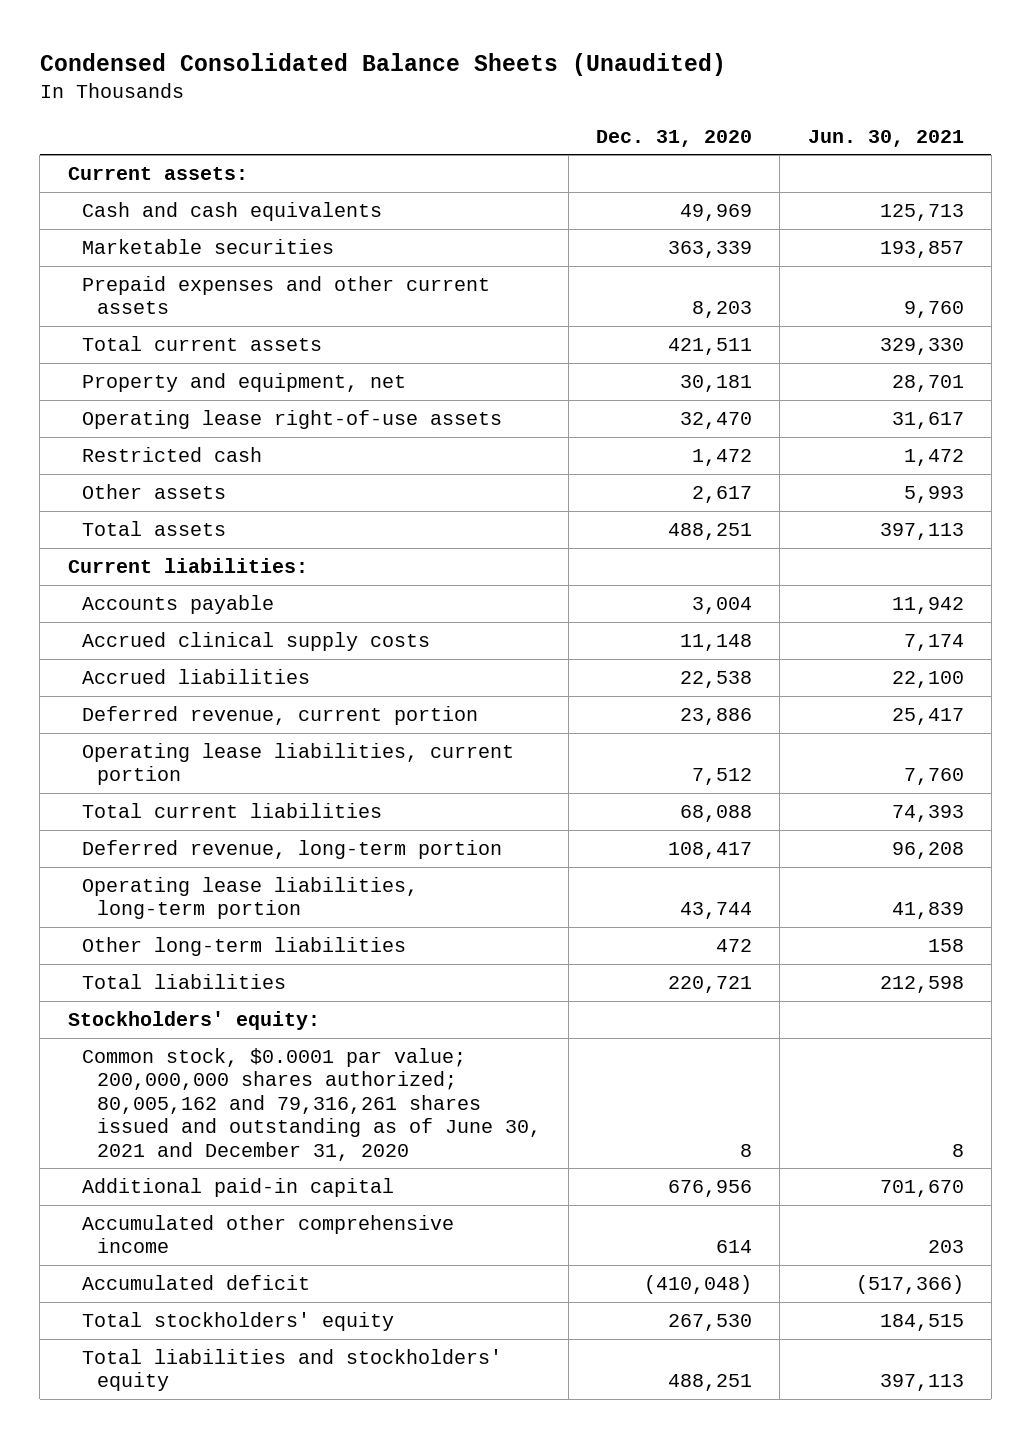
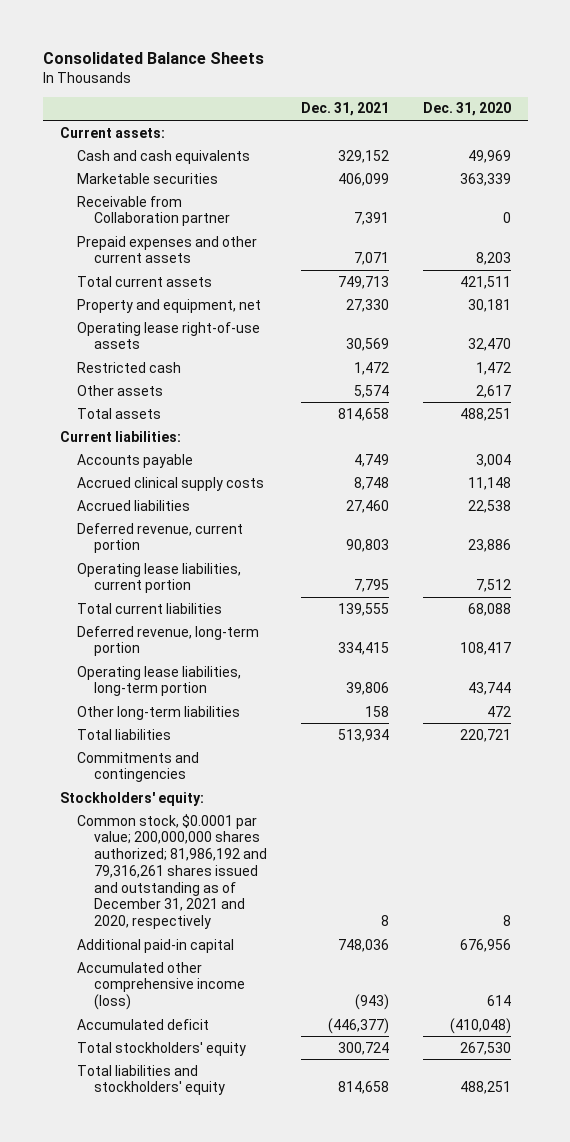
- Condensed Consolidated Balance Sheets (Unaudited)
+ Consolidated Balance Sheets
- | Dec. 31, 2020 | Jun. 30, 2021
+ | Dec. 31, 2021 | Dec. 31, 2020
+ Receivable from Collaboration partner | 7,391 | 0
+ Commitments and contingencies
- Common stock, $0.0001 par value; 200,000,000 shares authorized; 80,005,162 and 79,316,261 shares issued and outstanding as of June 30, 2021 and December 31, 2020 | 8 | 8
+ Common stock, $0.0001 par value; 200,000,000 shares authorized; 81,986,192 and 79,316,261 shares issued and outstanding as of December 31, 2021 and 2020, respectively | 8 | 8
- Accumulated other comprehensive income | 614 | 203
+ Accumulated other comprehensive income (loss) | (943) | 614

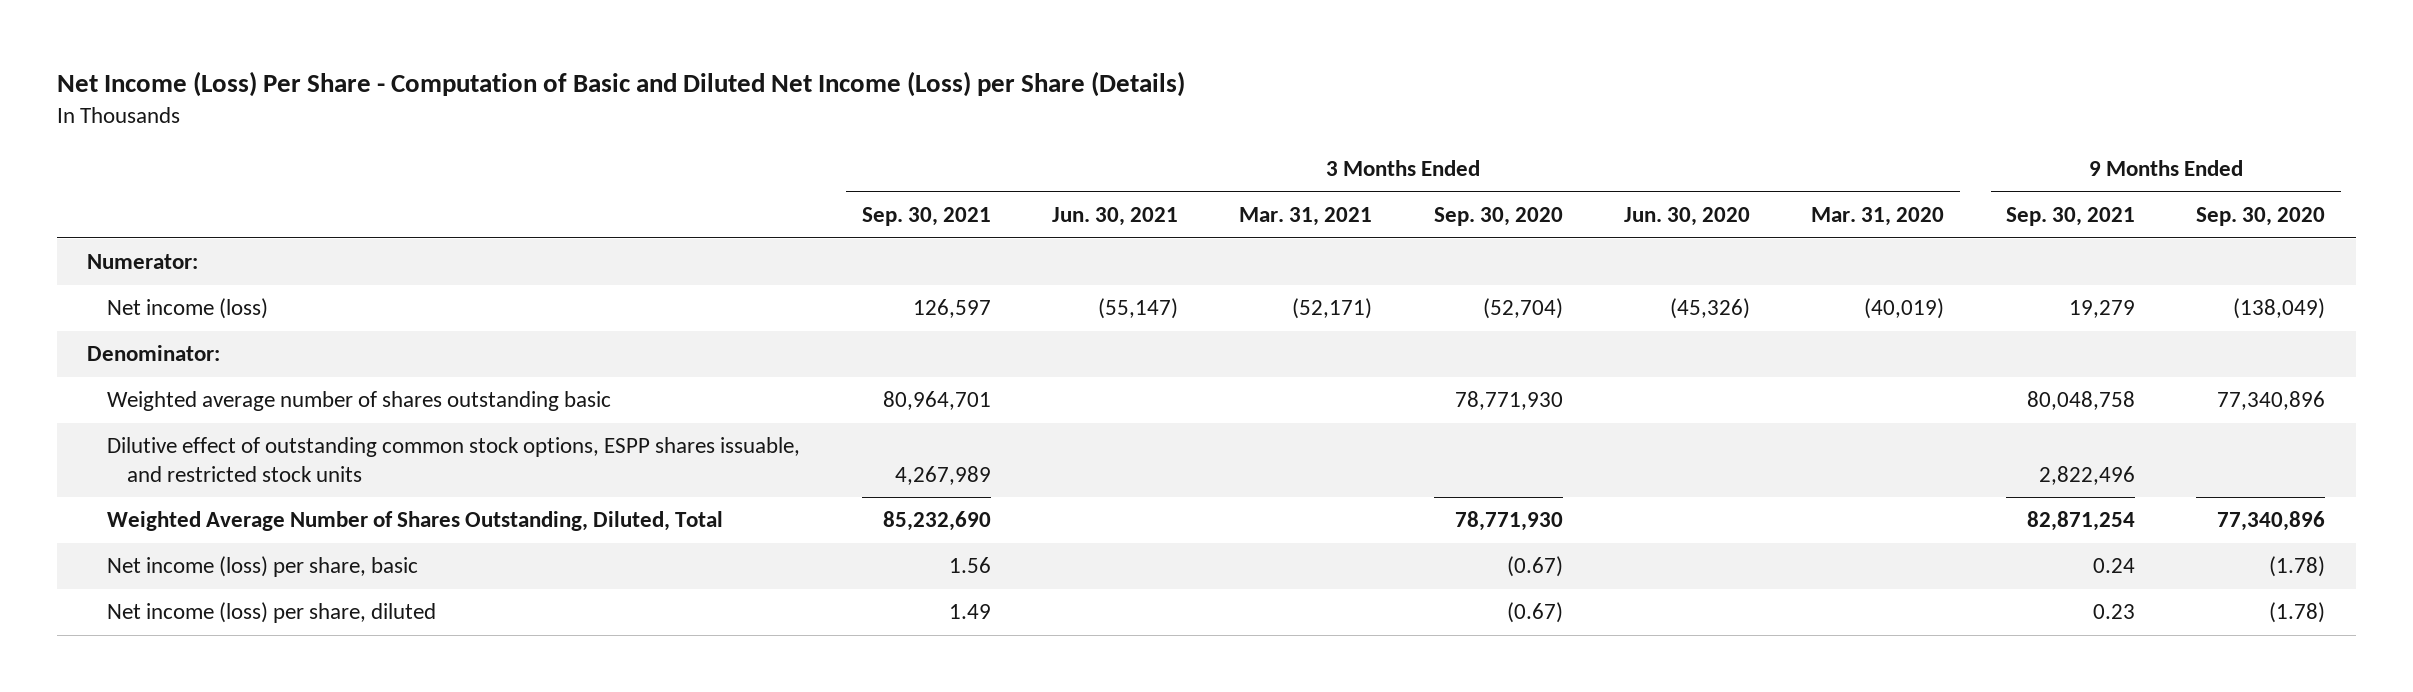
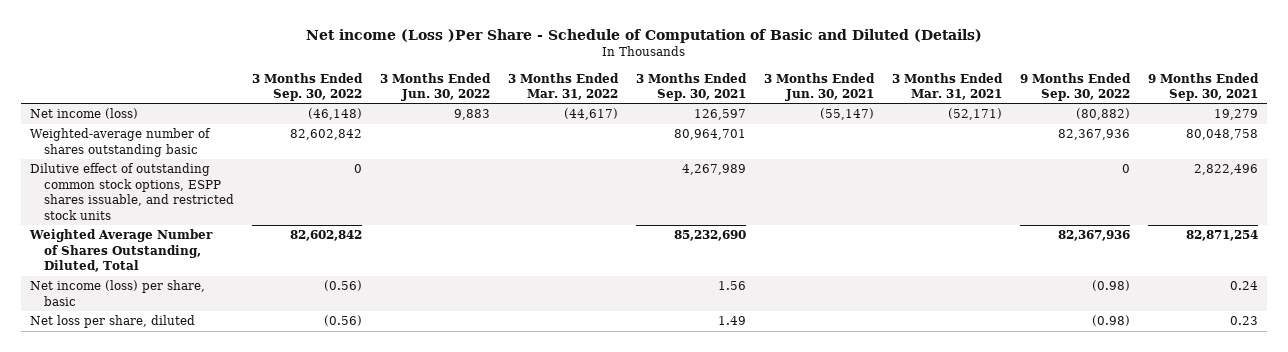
- Net Income (Loss) Per Share - Computation of Basic and Diluted Net Income (Loss) per Share (Details)
+ Net income (Loss )Per Share - Schedule of Computation of Basic and Diluted (Details)
- | 3 Months Ended Sep. 30, 2021 | 3 Months Ended Jun. 30, 2021 | 3 Months Ended Mar. 31, 2021 | 3 Months Ended Sep. 30, 2020 | 3 Months Ended Jun. 30, 2020 | 3 Months Ended Mar. 31, 2020 | 9 Months Ended Sep. 30, 2021 | 9 Months Ended Sep. 30, 2020
+ | 3 Months Ended Sep. 30, 2022 | 3 Months Ended Jun. 30, 2022 | 3 Months Ended Mar. 31, 2022 | 3 Months Ended Sep. 30, 2021 | 3 Months Ended Jun. 30, 2021 | 3 Months Ended Mar. 31, 2021 | 9 Months Ended Sep. 30, 2022 | 9 Months Ended Sep. 30, 2021
- Numerator:
- Denominator:
- Weighted average number of shares outstanding basic | 80,964,701 | | | 78,771,930 | | | 80,048,758 | 77,340,896
+ Weighted-average number of shares outstanding basic | 82,602,842 | | | 80,964,701 | | | 82,367,936 | 80,048,758
- Net income (loss) per share, diluted | 1.49 | | | (0.67) | | | 0.23 | (1.78)
+ Net loss per share, diluted | (0.56) | | | 1.49 | | | (0.98) | 0.23

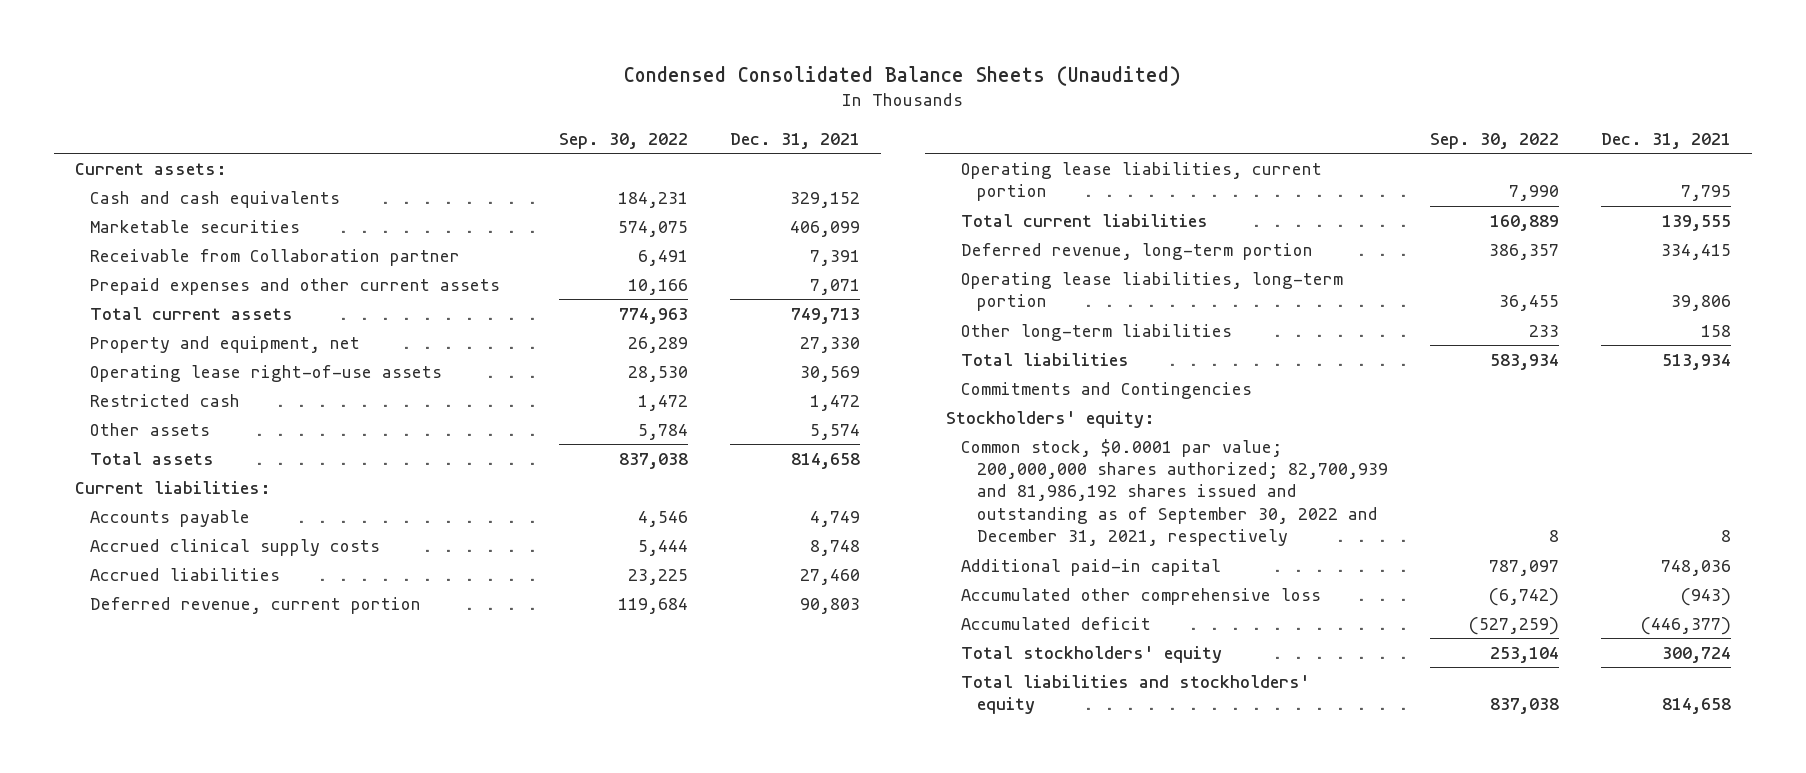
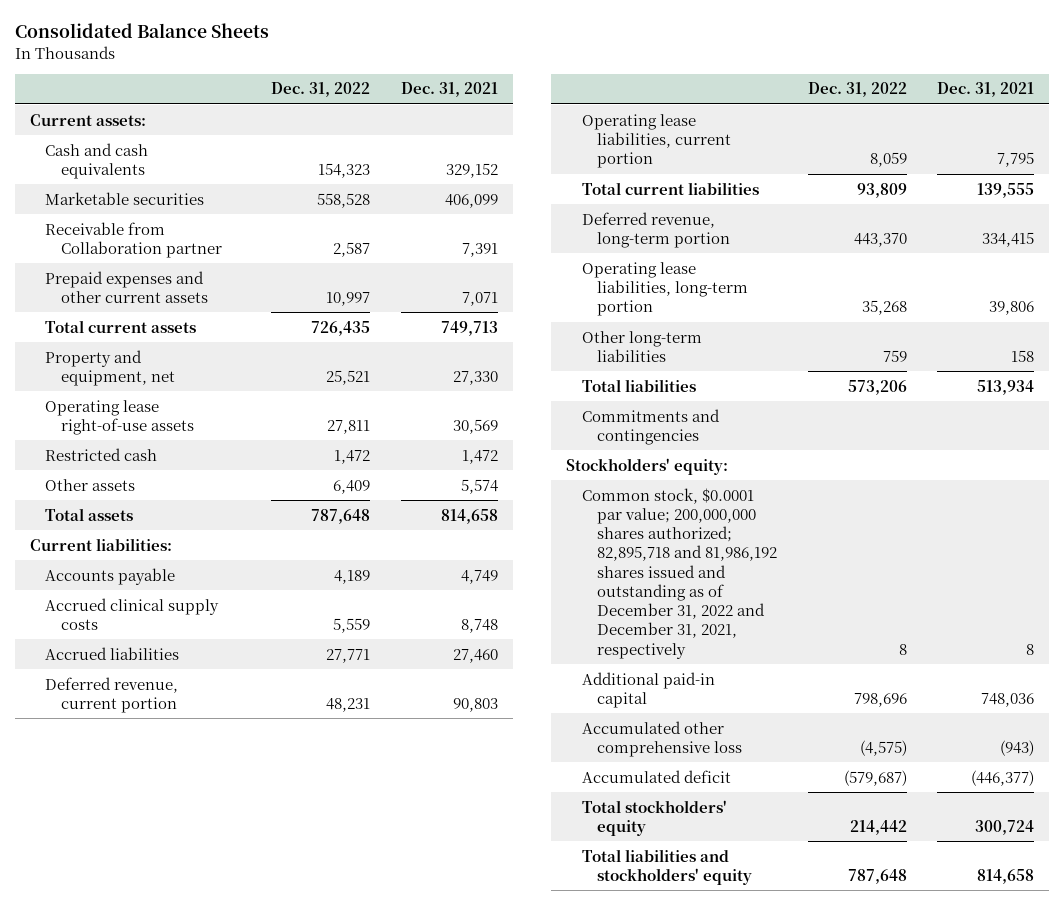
- Condensed Consolidated Balance Sheets (Unaudited)
+ Consolidated Balance Sheets
- | Sep. 30, 2022 | Dec. 31, 2021
+ | Dec. 31, 2022 | Dec. 31, 2021
- Commitments and Contingencies
+ Commitments and contingencies
- Common stock, $0.0001 par value; 200,000,000 shares authorized; 82,700,939 and 81,986,192 shares issued and outstanding as of September 30, 2022 and December 31, 2021, respectively | 8 | 8
+ Common stock, $0.0001 par value; 200,000,000 shares authorized; 82,895,718 and 81,986,192 shares issued and outstanding as of December 31, 2022 and December 31, 2021, respectively | 8 | 8

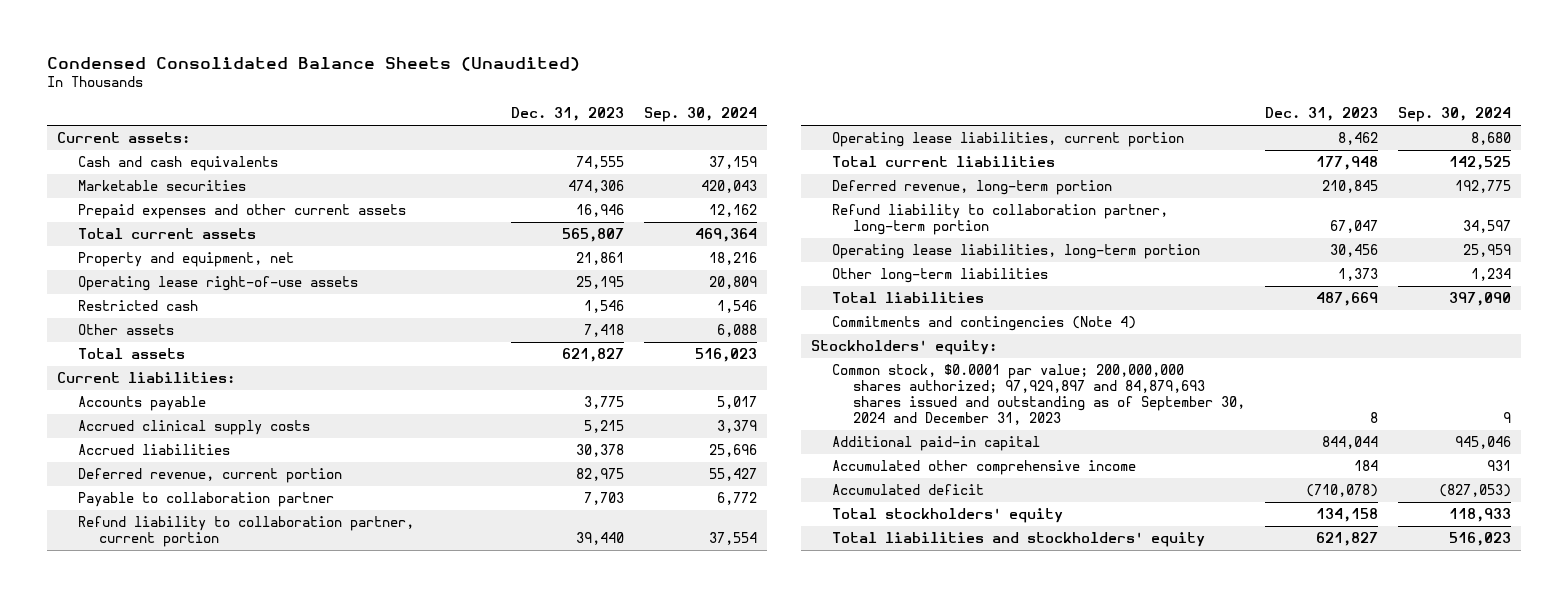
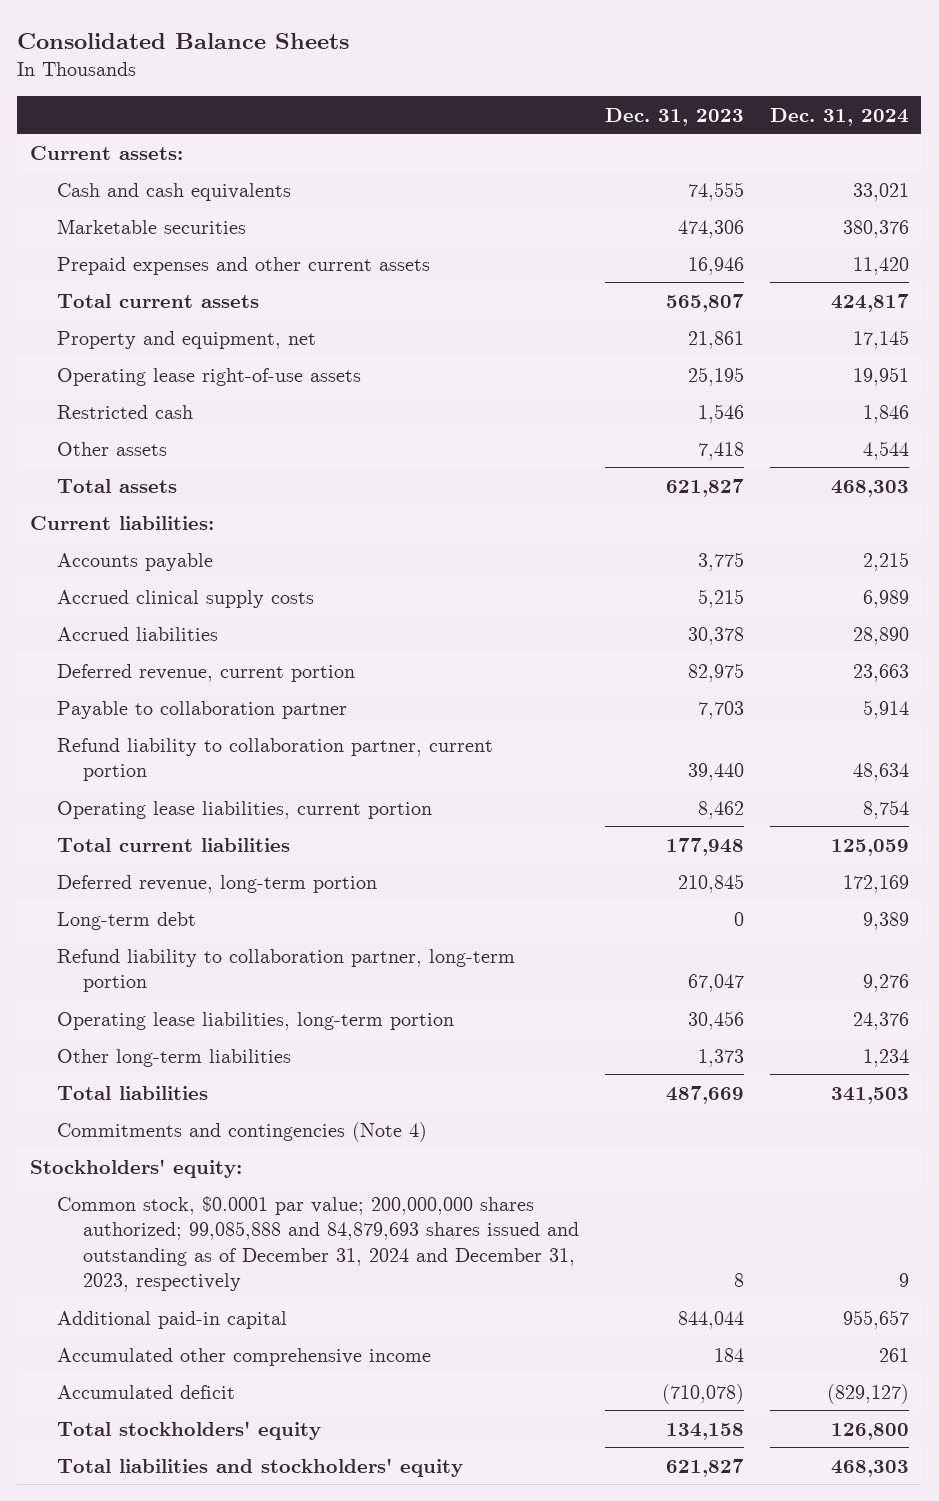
- Condensed Consolidated Balance Sheets (Unaudited)
+ Consolidated Balance Sheets
- | Dec. 31, 2023 | Sep. 30, 2024
+ | Dec. 31, 2023 | Dec. 31, 2024
+ Long-term debt | 0 | 9,389
- Common stock, $0.0001 par value; 200,000,000 shares authorized; 97,929,897 and 84,879,693 shares issued and outstanding as of September 30, 2024 and December 31, 2023 | 8 | 9
+ Common stock, $0.0001 par value; 200,000,000 shares authorized; 99,085,888 and 84,879,693 shares issued and outstanding as of December 31, 2024 and December 31, 2023, respectively | 8 | 9

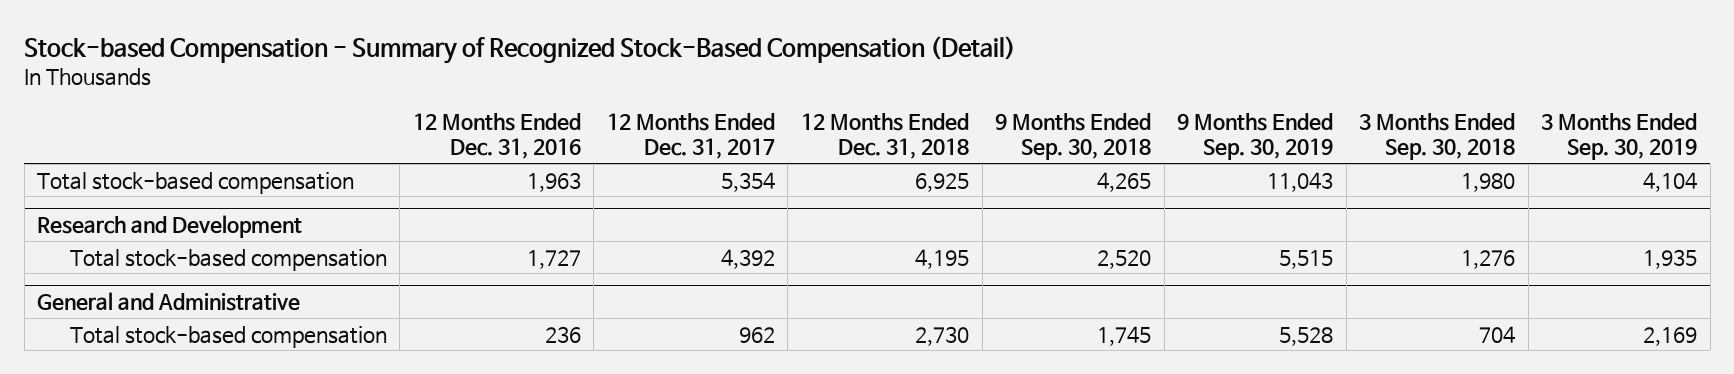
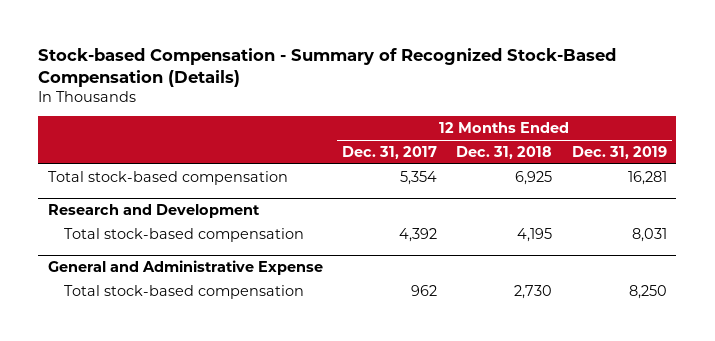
- Stock-based Compensation - Summary of Recognized Stock-Based Compensation (Detail)
+ Stock-based Compensation - Summary of Recognized Stock-Based Compensation (Details)
- | 12 Months Ended Dec. 31, 2016 | 12 Months Ended Dec. 31, 2017 | 12 Months Ended Dec. 31, 2018 | 9 Months Ended Sep. 30, 2018 | 9 Months Ended Sep. 30, 2019 | 3 Months Ended Sep. 30, 2018 | 3 Months Ended Sep. 30, 2019
+ | 12 Months Ended Dec. 31, 2017 | 12 Months Ended Dec. 31, 2018 | 12 Months Ended Dec. 31, 2019
- General and Administrative
+ General and Administrative Expense

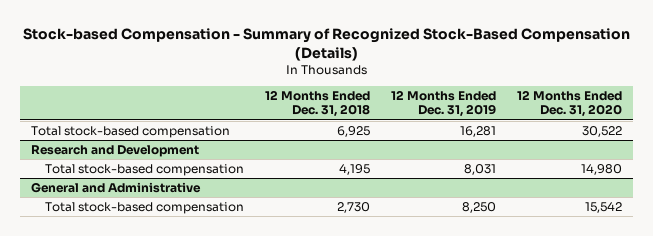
- | 12 Months Ended Dec. 31, 2017 | 12 Months Ended Dec. 31, 2018 | 12 Months Ended Dec. 31, 2019
+ | 12 Months Ended Dec. 31, 2018 | 12 Months Ended Dec. 31, 2019 | 12 Months Ended Dec. 31, 2020
- General and Administrative Expense
+ General and Administrative

